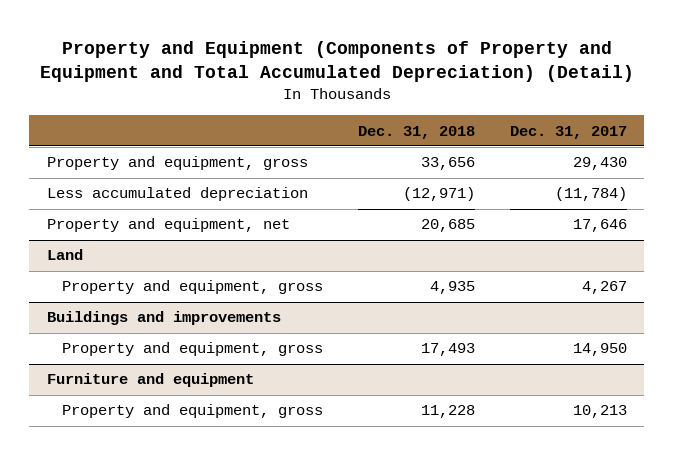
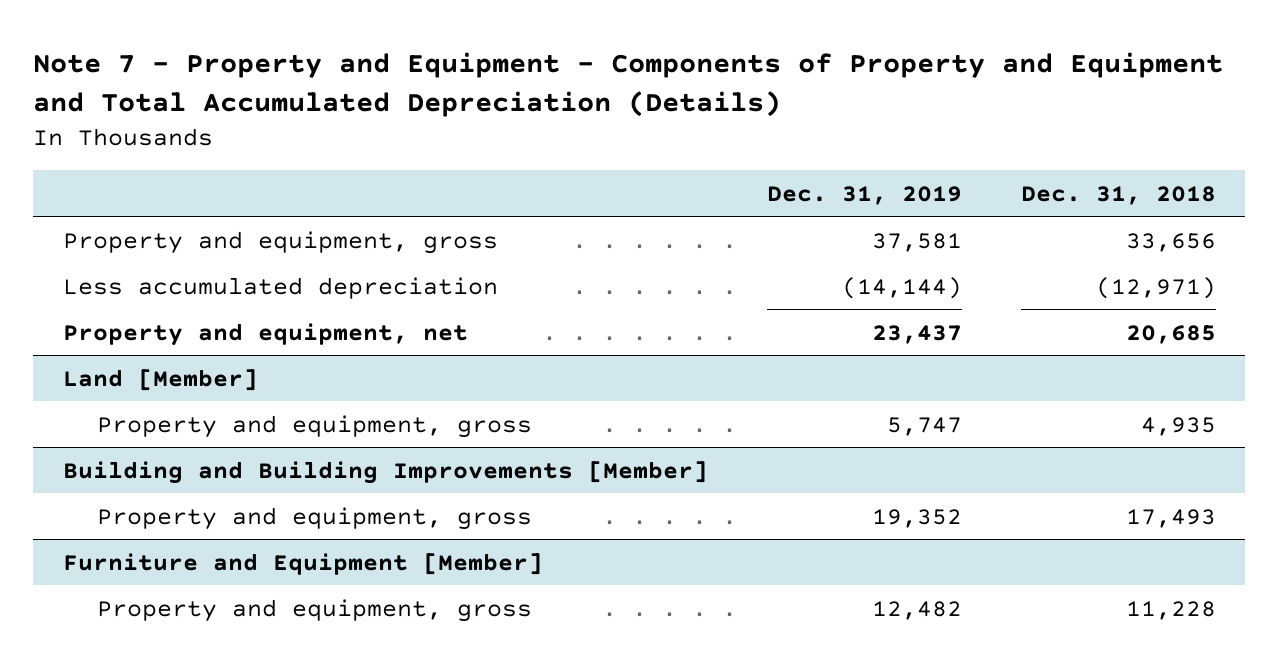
- Property and Equipment (Components of Property and Equipment and Total Accumulated Depreciation) (Detail)
+ Note 7 - Property and Equipment - Components of Property and Equipment and Total Accumulated Depreciation (Details)
- | Dec. 31, 2018 | Dec. 31, 2017
+ | Dec. 31, 2019 | Dec. 31, 2018
- Land
+ Land [Member]
- Buildings and improvements
+ Building and Building Improvements [Member]
- Furniture and equipment
+ Furniture and Equipment [Member]

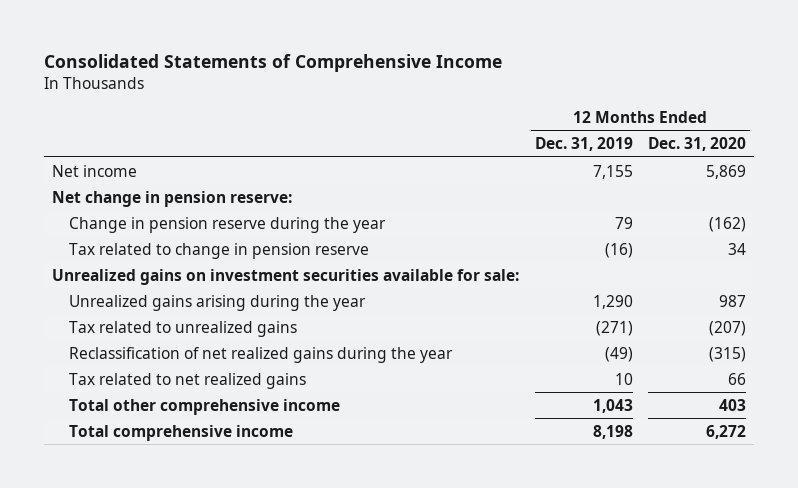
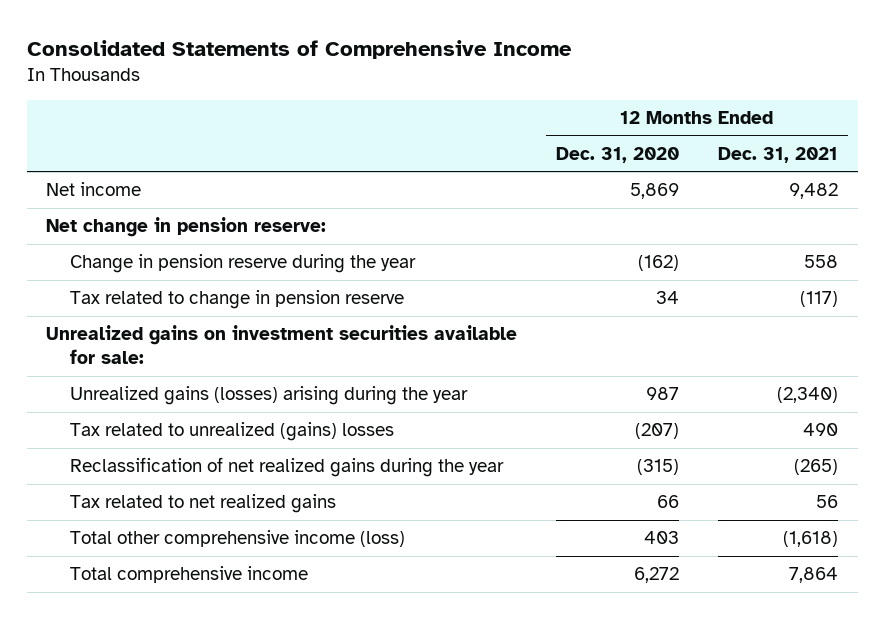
- | 12 Months Ended Dec. 31, 2019 | 12 Months Ended Dec. 31, 2020
+ | 12 Months Ended Dec. 31, 2020 | 12 Months Ended Dec. 31, 2021
- Unrealized gains arising during the year | 1,290 | 987
- Tax related to unrealized gains | (271) | (207)
+ Unrealized gains (losses) arising during the year | 987 | (2,340)
+ Tax related to unrealized (gains) losses | (207) | 490
- Total other comprehensive income | 1,043 | 403
+ Total other comprehensive income (loss) | 403 | (1,618)

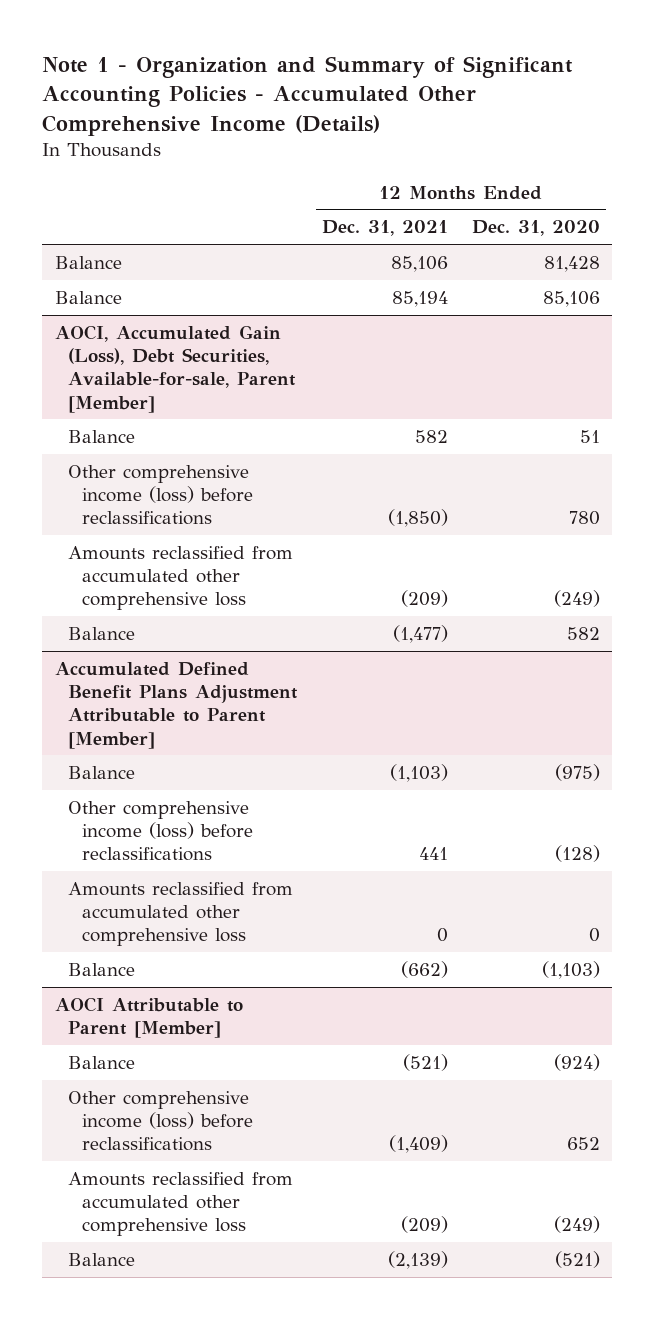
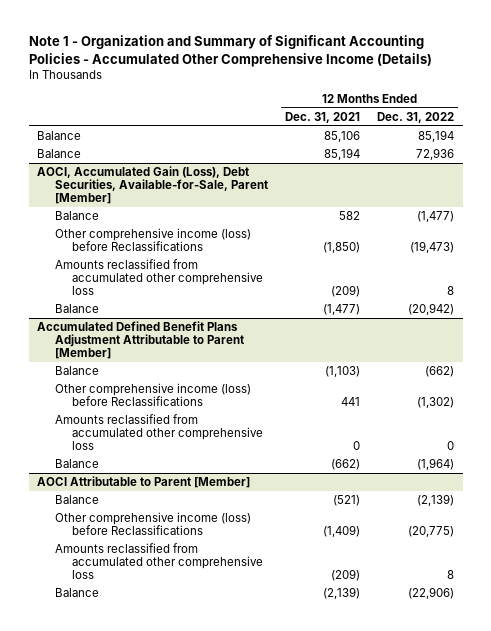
- | 12 Months Ended Dec. 31, 2021 | 12 Months Ended Dec. 31, 2020
+ | 12 Months Ended Dec. 31, 2021 | 12 Months Ended Dec. 31, 2022
- AOCI, Accumulated Gain (Loss), Debt Securities, Available-for-sale, Parent [Member]
+ AOCI, Accumulated Gain (Loss), Debt Securities, Available-for-Sale, Parent [Member]
- Other comprehensive income (loss) before reclassifications | (1,850) | 780
+ Other comprehensive income (loss) before Reclassifications | (1,850) | (19,473)
@ Accumulated Defined Benefit Plans Adjustment Attributable to Parent [Member]
- Other comprehensive income (loss) before reclassifications | 441 | (128)
+ Other comprehensive income (loss) before Reclassifications | 441 | (1,302)
@ AOCI Attributable to Parent [Member]
- Other comprehensive income (loss) before reclassifications | (1,409) | 652
+ Other comprehensive income (loss) before Reclassifications | (1,409) | (20,775)

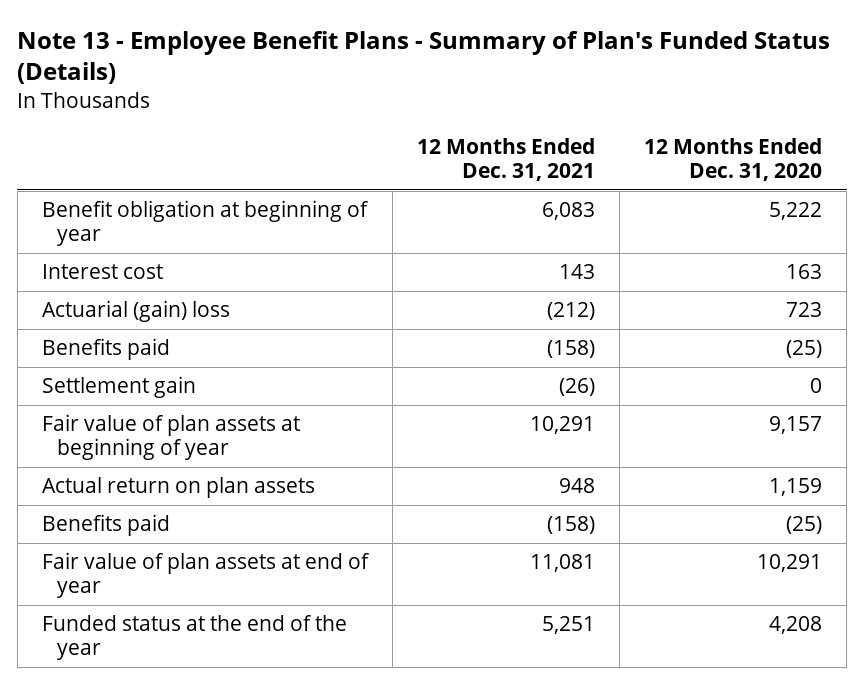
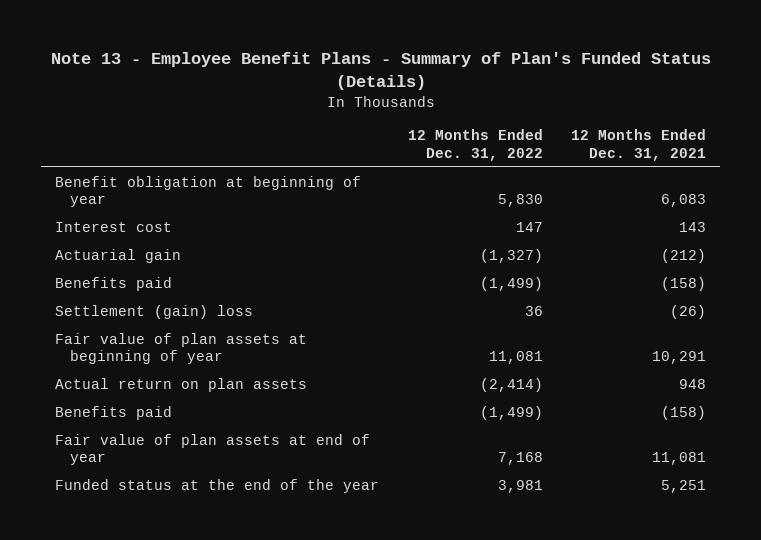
- | 12 Months Ended Dec. 31, 2021 | 12 Months Ended Dec. 31, 2020
+ | 12 Months Ended Dec. 31, 2022 | 12 Months Ended Dec. 31, 2021
- Actuarial (gain) loss | (212) | 723
+ Actuarial gain | (1,327) | (212)
- Settlement gain | (26) | 0
+ Settlement (gain) loss | 36 | (26)

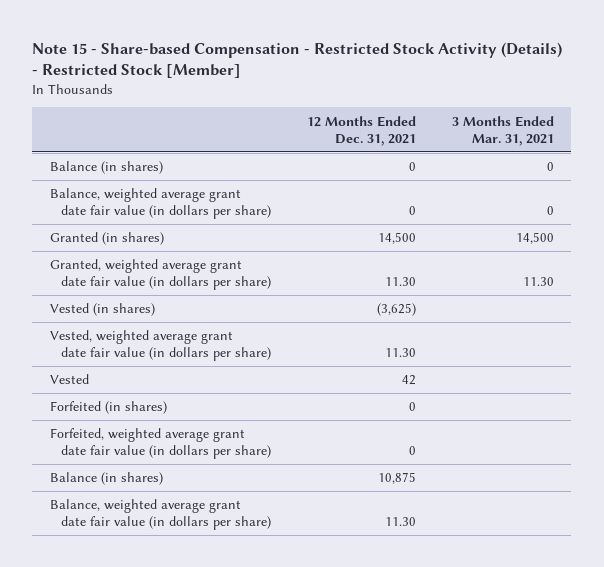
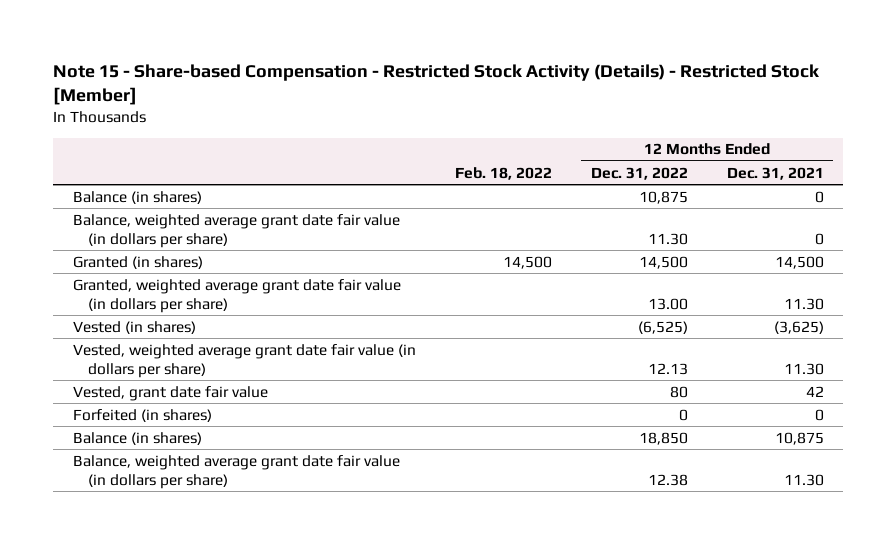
- | 12 Months Ended Dec. 31, 2021 | 3 Months Ended Mar. 31, 2021
+ | Feb. 18, 2022 | 12 Months Ended Dec. 31, 2022 | 12 Months Ended Dec. 31, 2021
- Vested | 42 |
+ Vested, grant date fair value | | 80 | 42
- Forfeited, weighted average grant date fair value (in dollars per share) | 0 |

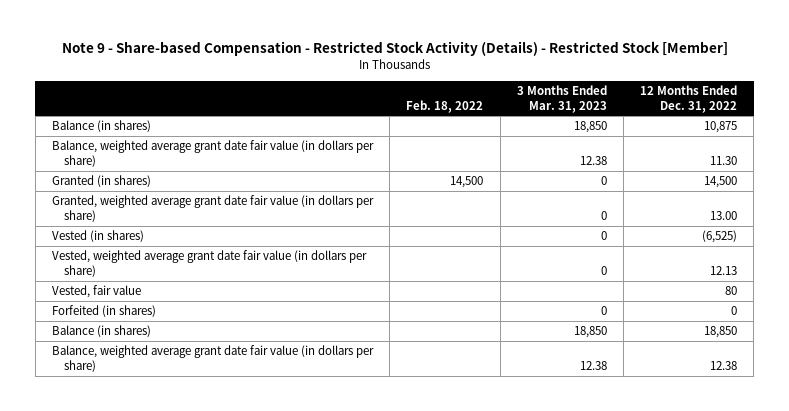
- Note 15 - Share-based Compensation - Restricted Stock Activity (Details) - Restricted Stock [Member]
+ Note 9 - Share-based Compensation - Restricted Stock Activity (Details) - Restricted Stock [Member]
- | Feb. 18, 2022 | 12 Months Ended Dec. 31, 2022 | 12 Months Ended Dec. 31, 2021
+ | Feb. 18, 2022 | 3 Months Ended Mar. 31, 2023 | 12 Months Ended Dec. 31, 2022
- Vested, grant date fair value | | 80 | 42
+ Vested, fair value | | | 80

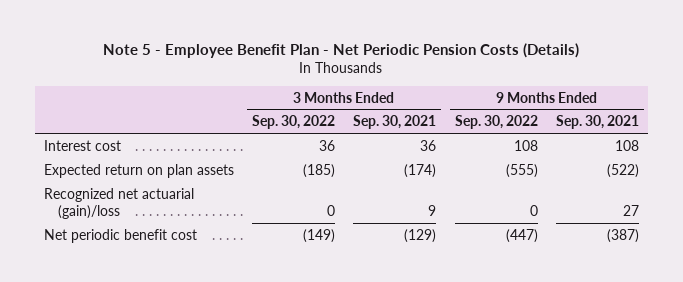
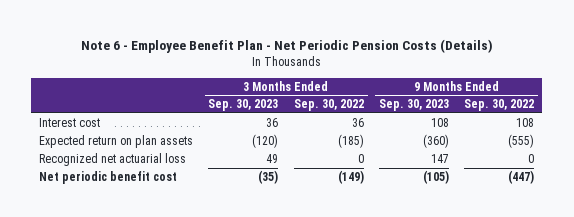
- Note 5 - Employee Benefit Plan - Net Periodic Pension Costs (Details)
+ Note 6 - Employee Benefit Plan - Net Periodic Pension Costs (Details)
- | 3 Months Ended Sep. 30, 2022 | 3 Months Ended Sep. 30, 2021 | 9 Months Ended Sep. 30, 2022 | 9 Months Ended Sep. 30, 2021
+ | 3 Months Ended Sep. 30, 2023 | 3 Months Ended Sep. 30, 2022 | 9 Months Ended Sep. 30, 2023 | 9 Months Ended Sep. 30, 2022
- Recognized net actuarial (gain)/loss | 0 | 9 | 0 | 27
+ Recognized net actuarial loss | 49 | 0 | 147 | 0

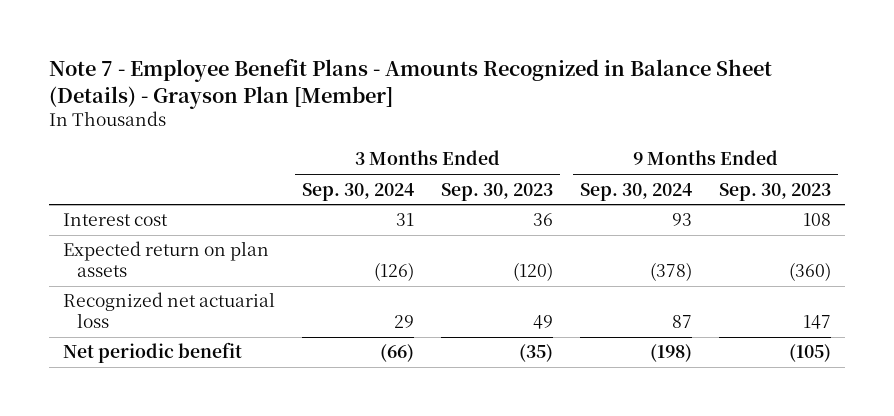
- Note 6 - Employee Benefit Plan - Net Periodic Pension Costs (Details)
+ Note 7 - Employee Benefit Plans - Amounts Recognized in Balance Sheet (Details) - Grayson Plan [Member]
- | 3 Months Ended Sep. 30, 2023 | 3 Months Ended Sep. 30, 2022 | 9 Months Ended Sep. 30, 2023 | 9 Months Ended Sep. 30, 2022
+ | 3 Months Ended Sep. 30, 2024 | 3 Months Ended Sep. 30, 2023 | 9 Months Ended Sep. 30, 2024 | 9 Months Ended Sep. 30, 2023
- Net periodic benefit cost | (35) | (149) | (105) | (447)
+ Net periodic benefit | (66) | (35) | (198) | (105)

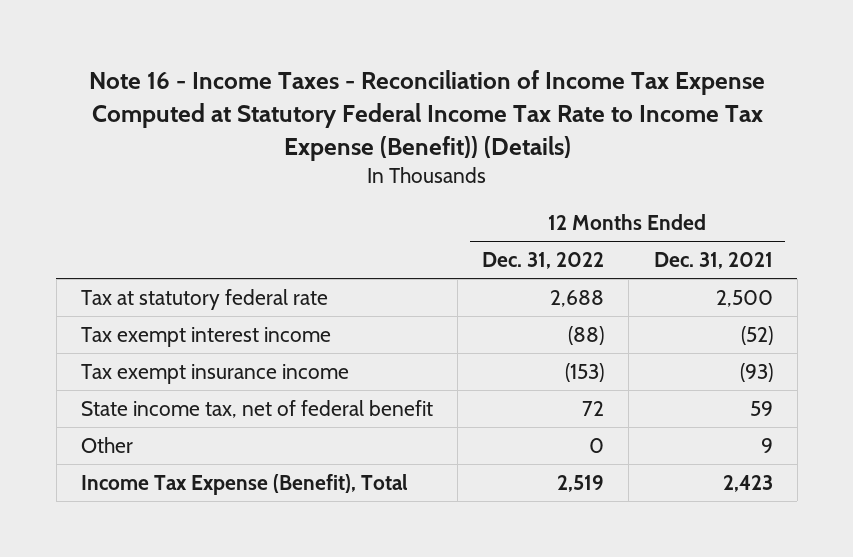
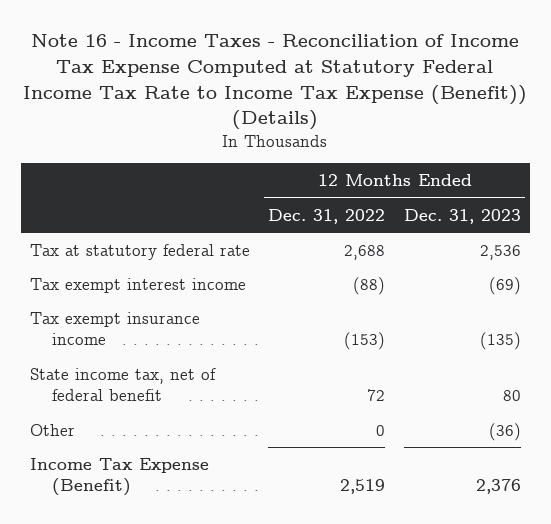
- | 12 Months Ended Dec. 31, 2022 | 12 Months Ended Dec. 31, 2021
+ | 12 Months Ended Dec. 31, 2022 | 12 Months Ended Dec. 31, 2023
- Income Tax Expense (Benefit), Total | 2,519 | 2,423
+ Income Tax Expense (Benefit) | 2,519 | 2,376

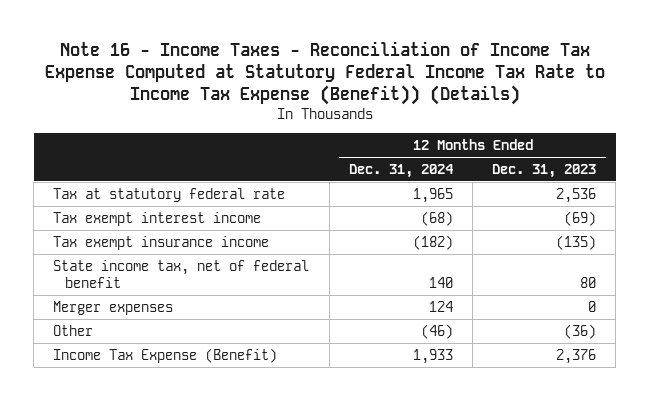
- | 12 Months Ended Dec. 31, 2022 | 12 Months Ended Dec. 31, 2023
+ | 12 Months Ended Dec. 31, 2024 | 12 Months Ended Dec. 31, 2023
+ Merger expenses | 124 | 0

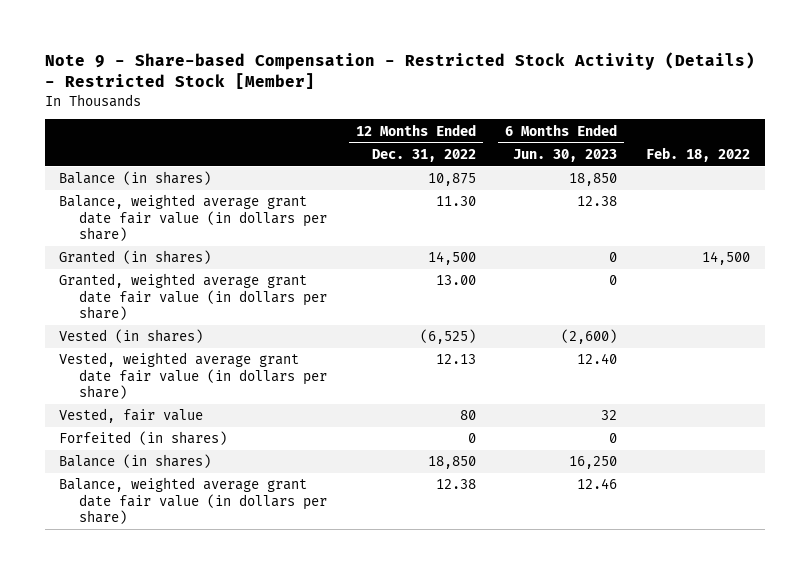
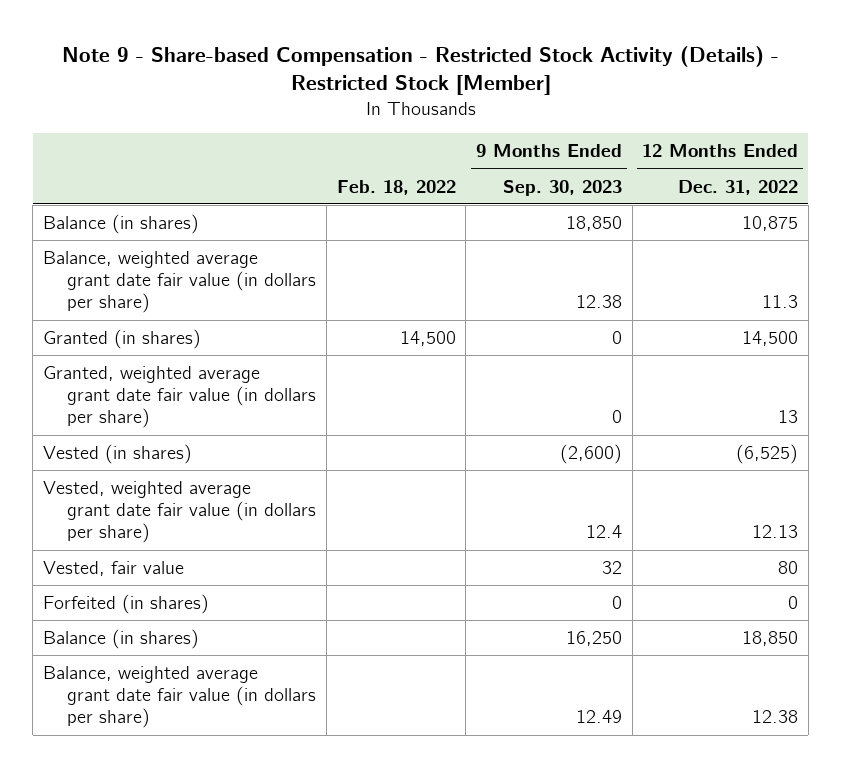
- | 12 Months Ended Dec. 31, 2022 | 6 Months Ended Jun. 30, 2023 | Feb. 18, 2022
+ | Feb. 18, 2022 | 9 Months Ended Sep. 30, 2023 | 12 Months Ended Dec. 31, 2022
- Balance, weighted average grant date fair value (in dollars per share) | 11.30 | 12.38 |
+ Balance, weighted average grant date fair value (in dollars per share) | | 12.38 | 11.3
- Granted, weighted average grant date fair value (in dollars per share) | 13.00 | 0 |
+ Granted, weighted average grant date fair value (in dollars per share) | | 0 | 13

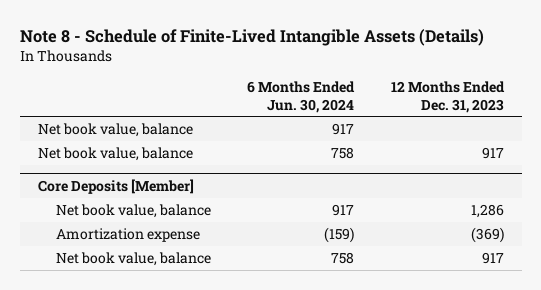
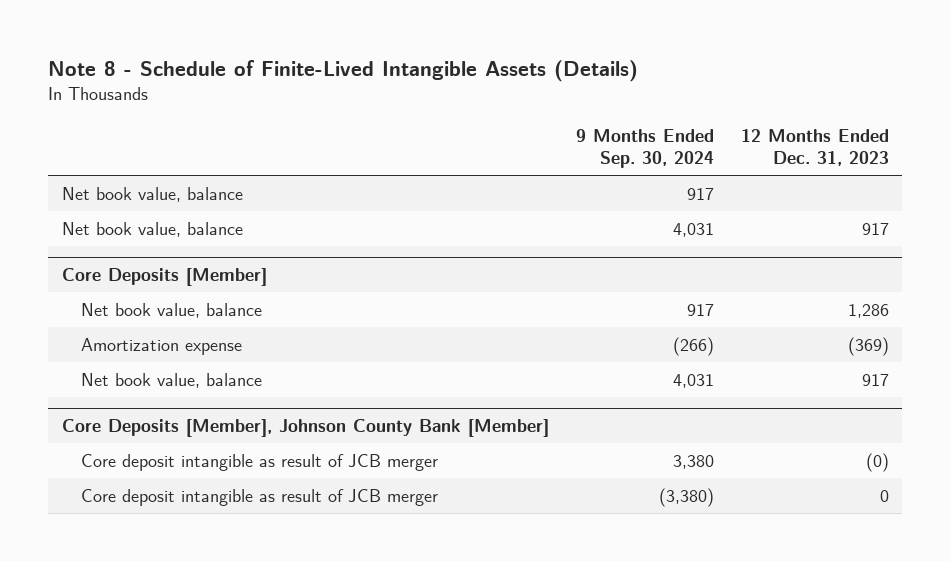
- | 6 Months Ended Jun. 30, 2024 | 12 Months Ended Dec. 31, 2023
+ | 9 Months Ended Sep. 30, 2024 | 12 Months Ended Dec. 31, 2023
+ Core Deposits [Member], Johnson County Bank [Member]
+ Core deposit intangible as result of JCB merger | 3,380 | (0)
+ Core deposit intangible as result of JCB merger | (3,380) | 0

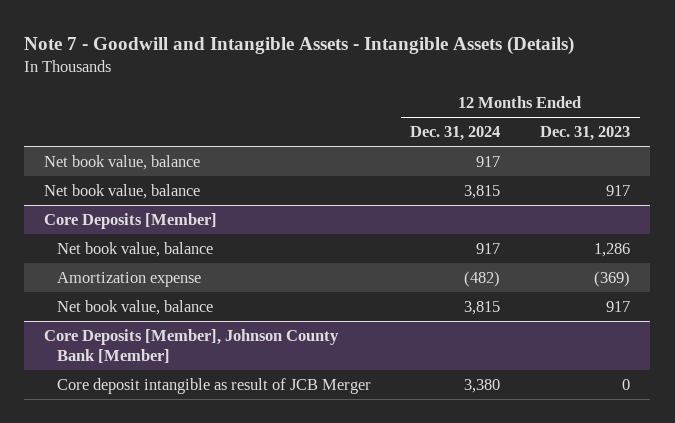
- Note 8 - Schedule of Finite-Lived Intangible Assets (Details)
+ Note 7 - Goodwill and Intangible Assets - Intangible Assets (Details)
- | 9 Months Ended Sep. 30, 2024 | 12 Months Ended Dec. 31, 2023
+ | 12 Months Ended Dec. 31, 2024 | 12 Months Ended Dec. 31, 2023
@ Core Deposits [Member], Johnson County Bank [Member]
- Core deposit intangible as result of JCB merger | 3,380 | (0)
- Core deposit intangible as result of JCB merger | (3,380) | 0
+ Core deposit intangible as result of JCB Merger | 3,380 | 0

